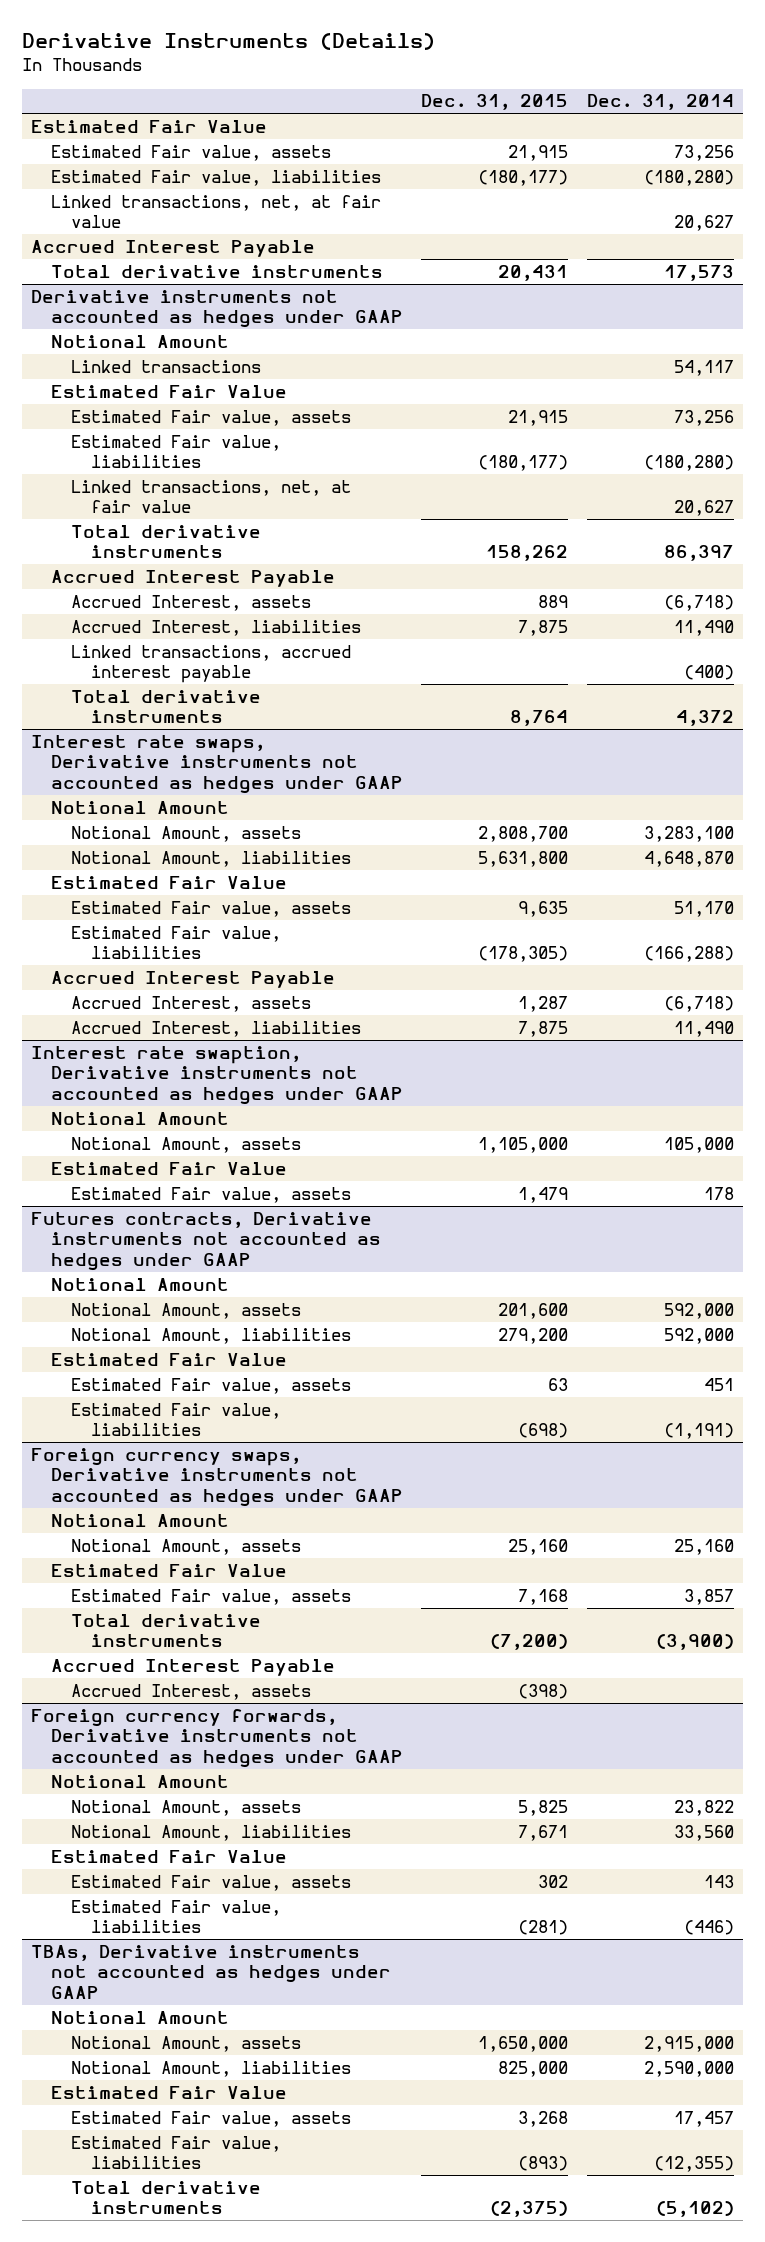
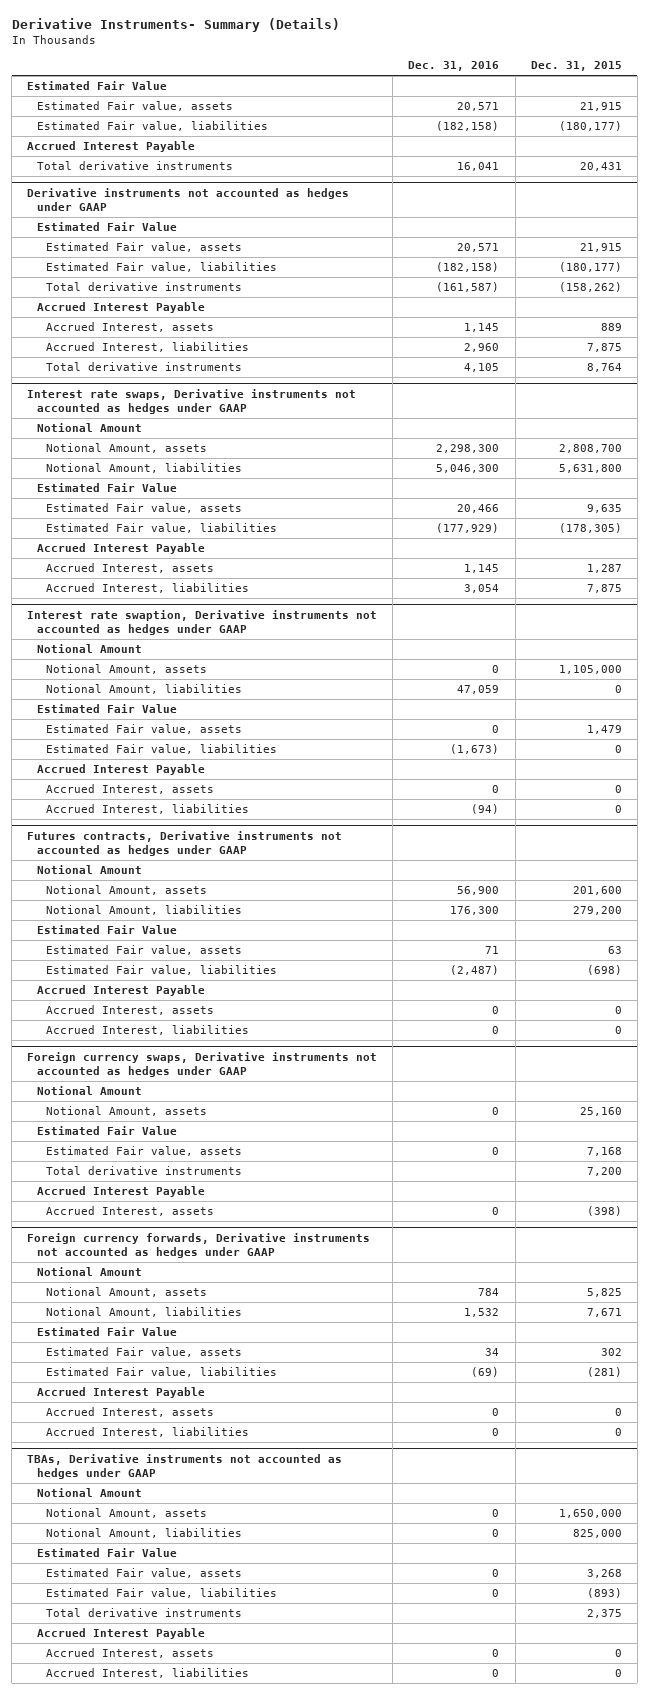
- Derivative Instruments (Details)
+ Derivative Instruments- Summary (Details)
- | Dec. 31, 2015 | Dec. 31, 2014
+ | Dec. 31, 2016 | Dec. 31, 2015
- Linked transactions, net, at fair value | | 20,627
@ Derivative instruments not accounted as hedges under GAAP
- Notional Amount
- Linked transactions | | 54,117
- Linked transactions, net, at fair value | | 20,627
- Total derivative instruments | 158,262 | 86,397
+ Total derivative instruments | (161,587) | (158,262)
- Linked transactions, accrued interest payable | | (400)
@ Interest rate swaption, Derivative instruments not accounted as hedges under GAAP
+ Notional Amount, liabilities | 47,059 | 0
+ Estimated Fair value, liabilities | (1,673) | 0
+ Accrued Interest Payable
+ Accrued Interest, assets | 0 | 0
+ Accrued Interest, liabilities | (94) | 0
@ Futures contracts, Derivative instruments not accounted as hedges under GAAP
+ Accrued Interest Payable
+ Accrued Interest, assets | 0 | 0
+ Accrued Interest, liabilities | 0 | 0
@ Foreign currency swaps, Derivative instruments not accounted as hedges under GAAP
- Total derivative instruments | (7,200) | (3,900)
+ Total derivative instruments | | 7,200
@ Foreign currency forwards, Derivative instruments not accounted as hedges under GAAP
+ Accrued Interest Payable
+ Accrued Interest, assets | 0 | 0
+ Accrued Interest, liabilities | 0 | 0
@ TBAs, Derivative instruments not accounted as hedges under GAAP
- Total derivative instruments | (2,375) | (5,102)
+ Total derivative instruments | | 2,375
+ Accrued Interest Payable
+ Accrued Interest, assets | 0 | 0
+ Accrued Interest, liabilities | 0 | 0

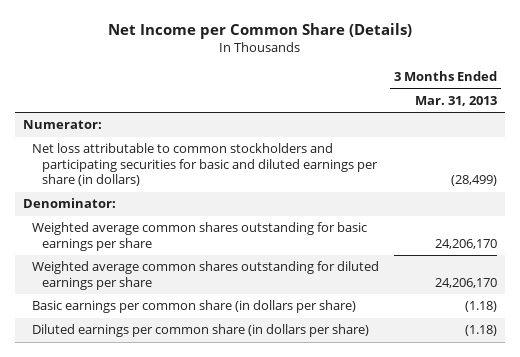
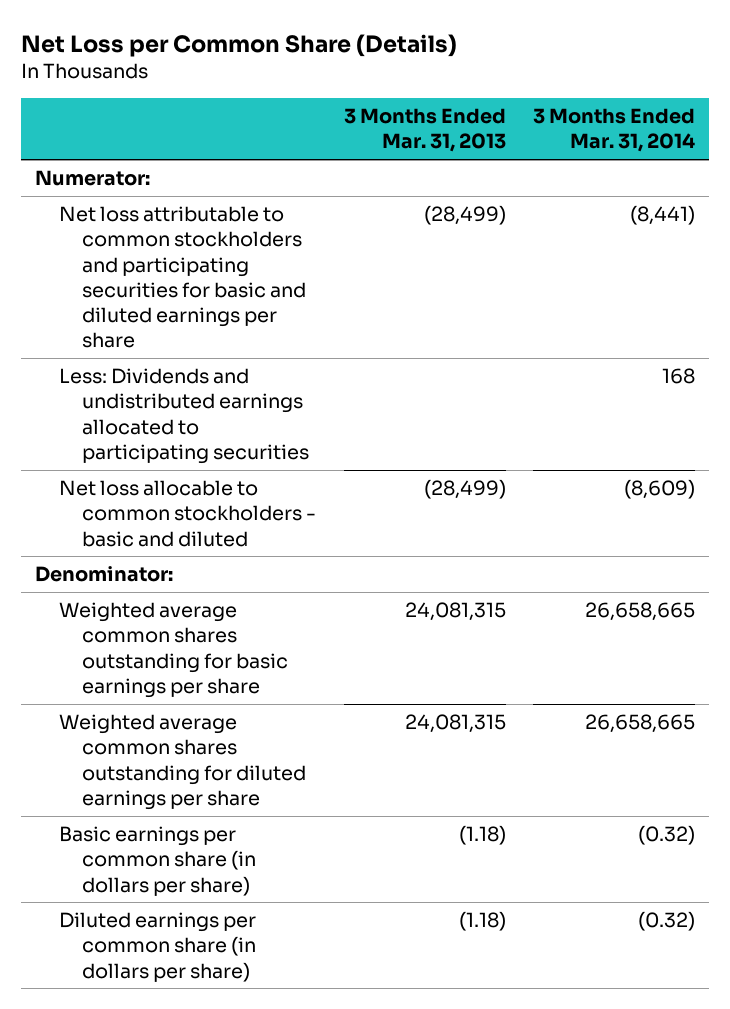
- Net Income per Common Share (Details)
+ Net Loss per Common Share (Details)
- | 3 Months Ended Mar. 31, 2013
+ | 3 Months Ended Mar. 31, 2013 | 3 Months Ended Mar. 31, 2014
- Net loss attributable to common stockholders and participating securities for basic and diluted earnings per share (in dollars) | (28,499)
+ Net loss attributable to common stockholders and participating securities for basic and diluted earnings per share | (28,499) | (8,441)
+ Less: Dividends and undistributed earnings allocated to participating securities | | 168
+ Net loss allocable to common stockholders - basic and diluted | (28,499) | (8,609)
- Weighted average common shares outstanding for basic earnings per share | 24,206,170
- Weighted average common shares outstanding for diluted earnings per share | 24,206,170
+ Weighted average common shares outstanding for basic earnings per share | 24,081,315 | 26,658,665
+ Weighted average common shares outstanding for diluted earnings per share | 24,081,315 | 26,658,665

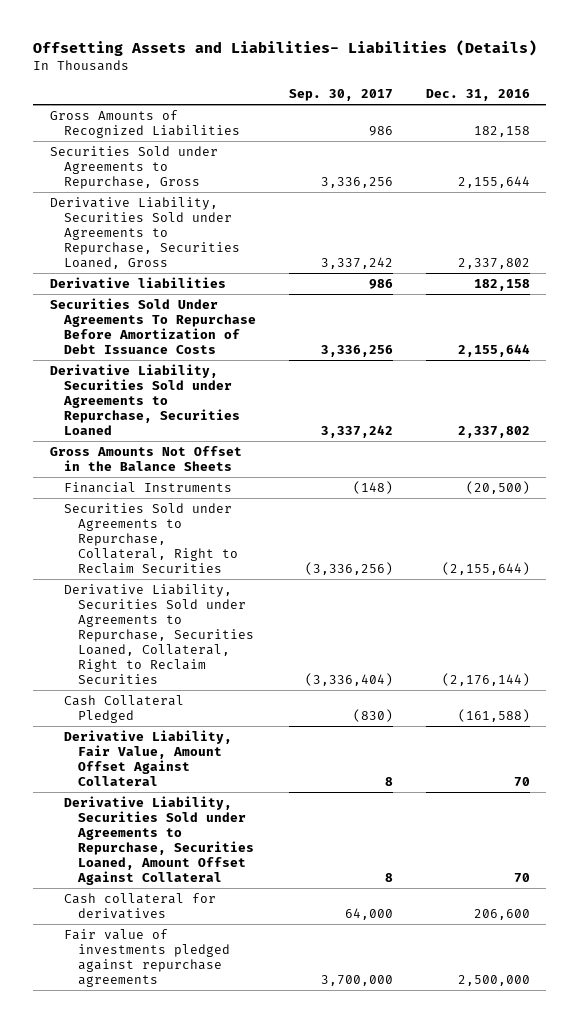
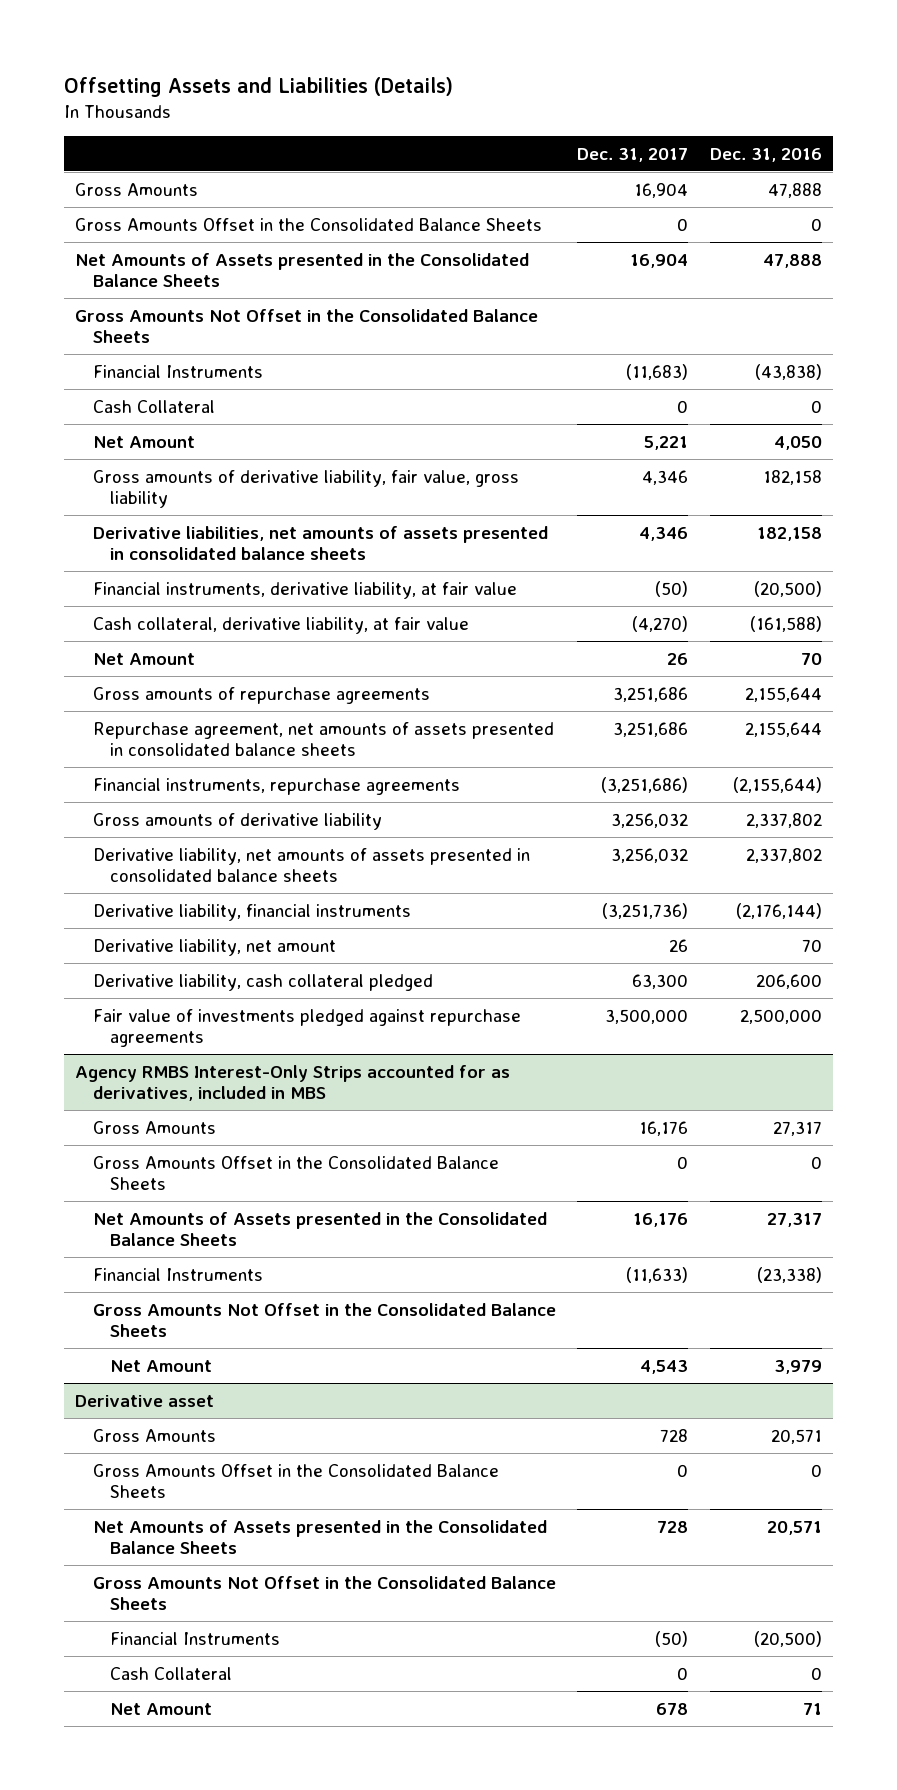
- Offsetting Assets and Liabilities- Liabilities (Details)
+ Offsetting Assets and Liabilities (Details)
- | Sep. 30, 2017 | Dec. 31, 2016
+ | Dec. 31, 2017 | Dec. 31, 2016
- Gross Amounts of Recognized Liabilities | 986 | 182,158
- Securities Sold under Agreements to Repurchase, Gross | 3,336,256 | 2,155,644
- Derivative Liability, Securities Sold under Agreements to Repurchase, Securities Loaned, Gross | 3,337,242 | 2,337,802
- Derivative liabilities | 986 | 182,158
- Securities Sold Under Agreements To Repurchase Before Amortization of Debt Issuance Costs | 3,336,256 | 2,155,644
- Derivative Liability, Securities Sold under Agreements to Repurchase, Securities Loaned | 3,337,242 | 2,337,802
- Gross Amounts Not Offset in the Balance Sheets
- Financial Instruments | (148) | (20,500)
- Securities Sold under Agreements to Repurchase, Collateral, Right to Reclaim Securities | (3,336,256) | (2,155,644)
- Derivative Liability, Securities Sold under Agreements to Repurchase, Securities Loaned, Collateral, Right to Reclaim Securities | (3,336,404) | (2,176,144)
- Cash Collateral Pledged | (830) | (161,588)
- Derivative Liability, Fair Value, Amount Offset Against Collateral | 8 | 70
- Derivative Liability, Securities Sold under Agreements to Repurchase, Securities Loaned, Amount Offset Against Collateral | 8 | 70
- Cash collateral for derivatives | 64,000 | 206,600
+ Gross Amounts | 16,904 | 47,888
+ Gross Amounts Offset in the Consolidated Balance Sheets | 0 | 0
+ Net Amounts of Assets presented in the Consolidated Balance Sheets | 16,904 | 47,888
+ Gross Amounts Not Offset in the Consolidated Balance Sheets
+ Financial Instruments | (11,683) | (43,838)
+ Cash Collateral | 0 | 0
+ Net Amount | 5,221 | 4,050
+ Gross amounts of derivative liability, fair value, gross liability | 4,346 | 182,158
+ Derivative liabilities, net amounts of assets presented in consolidated balance sheets | 4,346 | 182,158
+ Financial instruments, derivative liability, at fair value | (50) | (20,500)
+ Cash collateral, derivative liability, at fair value | (4,270) | (161,588)
+ Net Amount | 26 | 70
+ Gross amounts of repurchase agreements | 3,251,686 | 2,155,644
+ Repurchase agreement, net amounts of assets presented in consolidated balance sheets | 3,251,686 | 2,155,644
+ Financial instruments, repurchase agreements | (3,251,686) | (2,155,644)
+ Gross amounts of derivative liability | 3,256,032 | 2,337,802
+ Derivative liability, net amounts of assets presented in consolidated balance sheets | 3,256,032 | 2,337,802
+ Derivative liability, financial instruments | (3,251,736) | (2,176,144)
+ Derivative liability, net amount | 26 | 70
+ Derivative liability, cash collateral pledged | 63,300 | 206,600
+ Agency RMBS Interest-Only Strips accounted for as derivatives, included in MBS
+ Gross Amounts | 16,176 | 27,317
+ Gross Amounts Offset in the Consolidated Balance Sheets | 0 | 0
+ Net Amounts of Assets presented in the Consolidated Balance Sheets | 16,176 | 27,317
+ Financial Instruments | (11,633) | (23,338)
+ Gross Amounts Not Offset in the Consolidated Balance Sheets
+ Net Amount | 4,543 | 3,979
+ Derivative asset
+ Gross Amounts | 728 | 20,571
+ Gross Amounts Offset in the Consolidated Balance Sheets | 0 | 0
+ Net Amounts of Assets presented in the Consolidated Balance Sheets | 728 | 20,571
+ Gross Amounts Not Offset in the Consolidated Balance Sheets
+ Financial Instruments | (50) | (20,500)
+ Cash Collateral | 0 | 0
+ Net Amount | 678 | 71

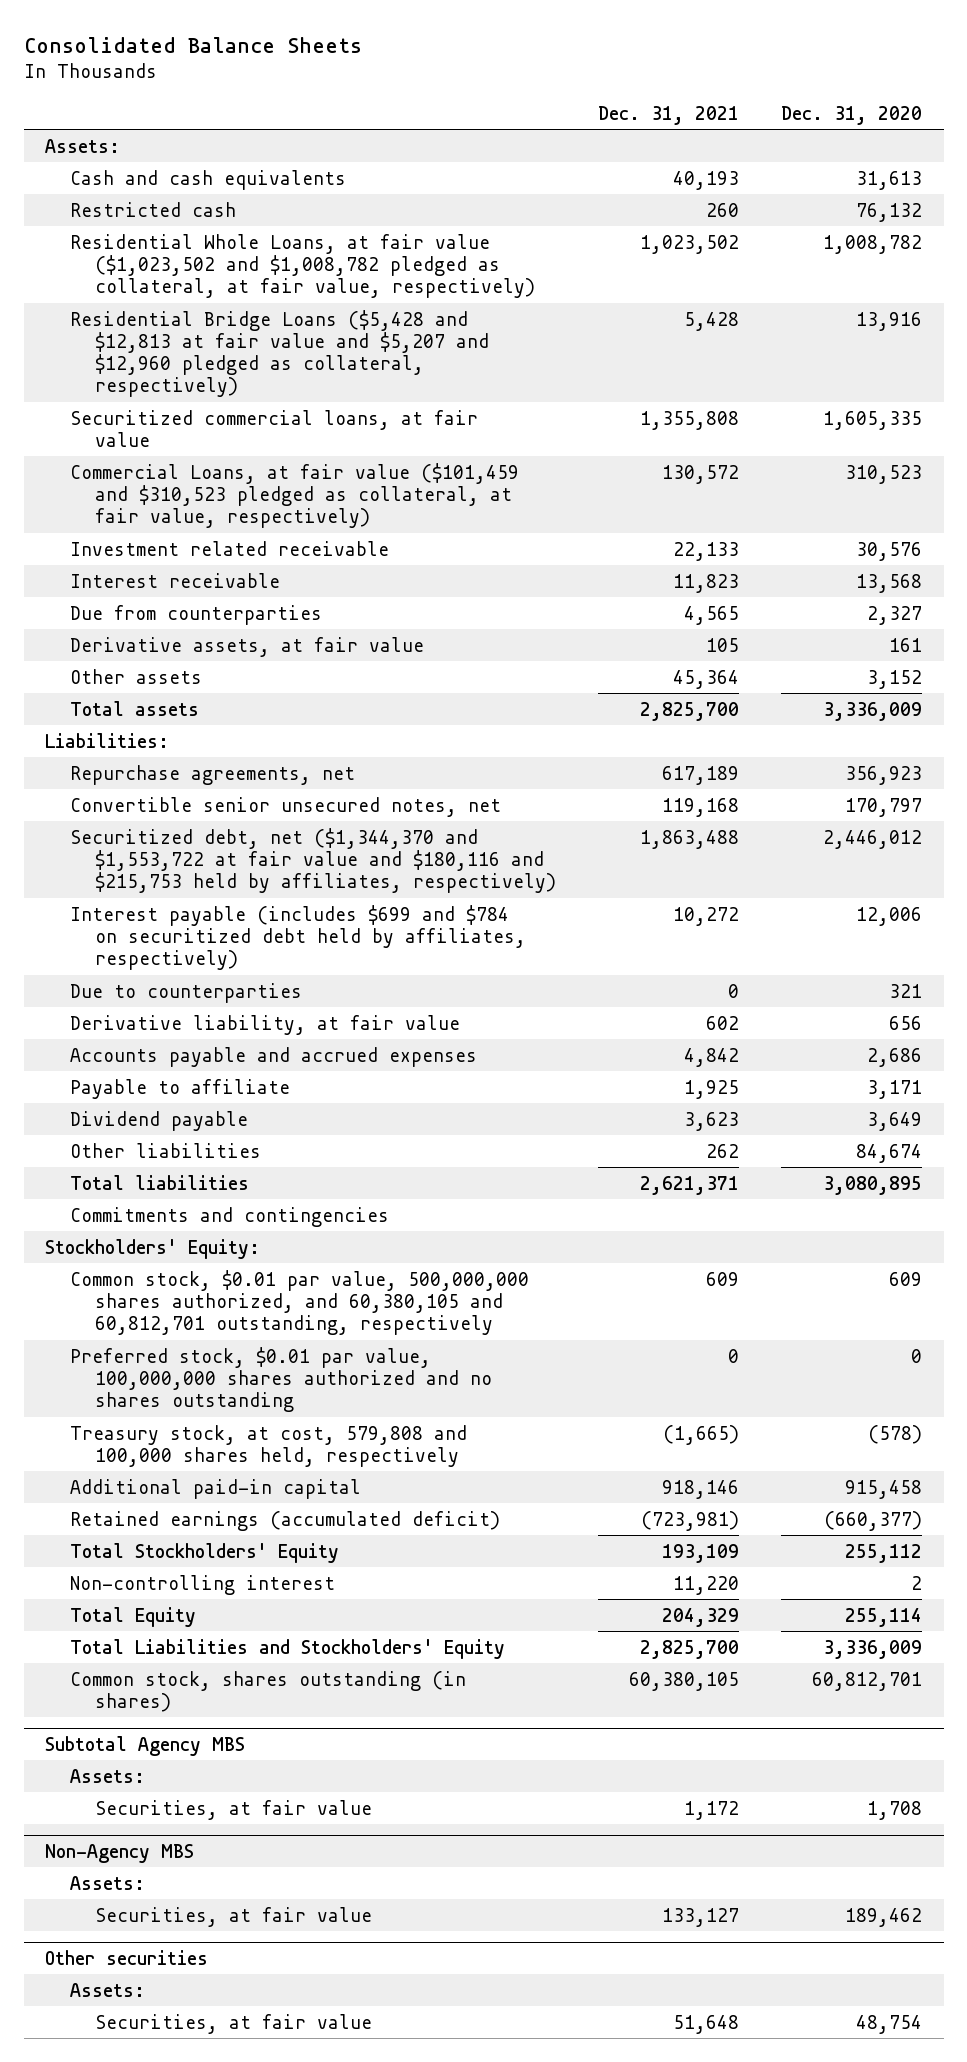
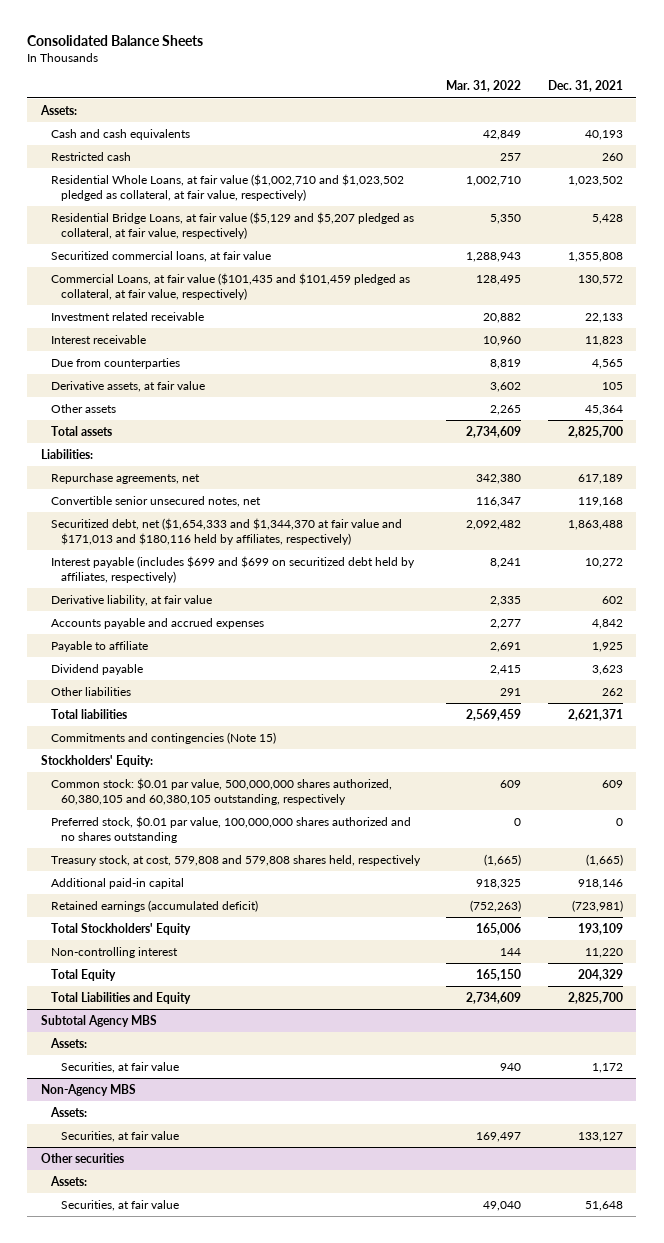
- | Dec. 31, 2021 | Dec. 31, 2020
+ | Mar. 31, 2022 | Dec. 31, 2021
- Residential Whole Loans, at fair value ($1,023,502 and $1,008,782 pledged as collateral, at fair value, respectively) | 1,023,502 | 1,008,782
- Residential Bridge Loans ($5,428 and $12,813 at fair value and $5,207 and $12,960 pledged as collateral, respectively) | 5,428 | 13,916
+ Residential Whole Loans, at fair value ($1,002,710 and $1,023,502 pledged as collateral, at fair value, respectively) | 1,002,710 | 1,023,502
+ Residential Bridge Loans, at fair value ($5,129 and $5,207 pledged as collateral, at fair value, respectively) | 5,350 | 5,428
- Commercial Loans, at fair value ($101,459 and $310,523 pledged as collateral, at fair value, respectively) | 130,572 | 310,523
+ Commercial Loans, at fair value ($101,435 and $101,459 pledged as collateral, at fair value, respectively) | 128,495 | 130,572
- Securitized debt, net ($1,344,370 and $1,553,722 at fair value and $180,116 and $215,753 held by affiliates, respectively) | 1,863,488 | 2,446,012
- Interest payable (includes $699 and $784 on securitized debt held by affiliates, respectively) | 10,272 | 12,006
- Due to counterparties | 0 | 321
+ Securitized debt, net ($1,654,333 and $1,344,370 at fair value and $171,013 and $180,116 held by affiliates, respectively) | 2,092,482 | 1,863,488
+ Interest payable (includes $699 and $699 on securitized debt held by affiliates, respectively) | 8,241 | 10,272
- Commitments and contingencies
+ Commitments and contingencies (Note 15)
- Common stock, $0.01 par value, 500,000,000 shares authorized, and 60,380,105 and 60,812,701 outstanding, respectively | 609 | 609
+ Common stock: $0.01 par value, 500,000,000 shares authorized, 60,380,105 and 60,380,105 outstanding, respectively | 609 | 609
- Treasury stock, at cost, 579,808 and 100,000 shares held, respectively | (1,665) | (578)
+ Treasury stock, at cost, 579,808 and 579,808 shares held, respectively | (1,665) | (1,665)
- Total Liabilities and Stockholders' Equity | 2,825,700 | 3,336,009
- Common stock, shares outstanding (in shares) | 60,380,105 | 60,812,701
+ Total Liabilities and Equity | 2,734,609 | 2,825,700

